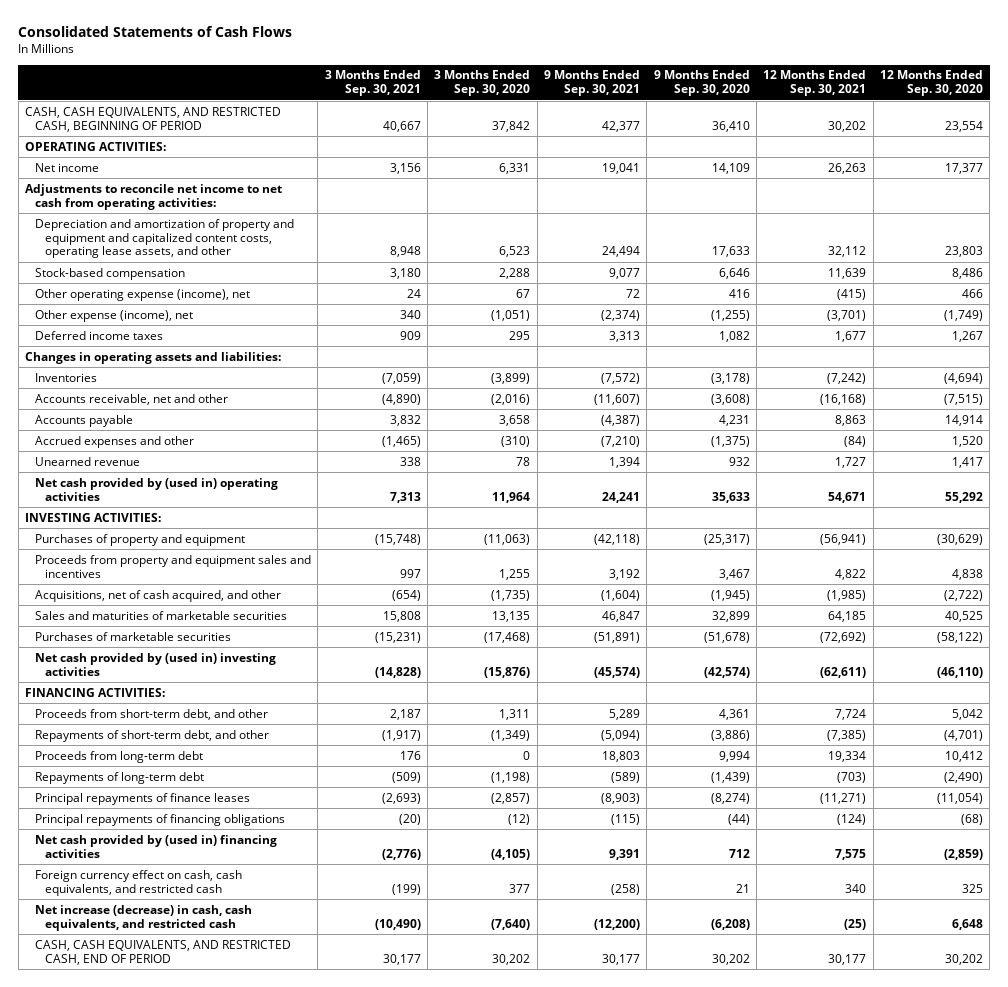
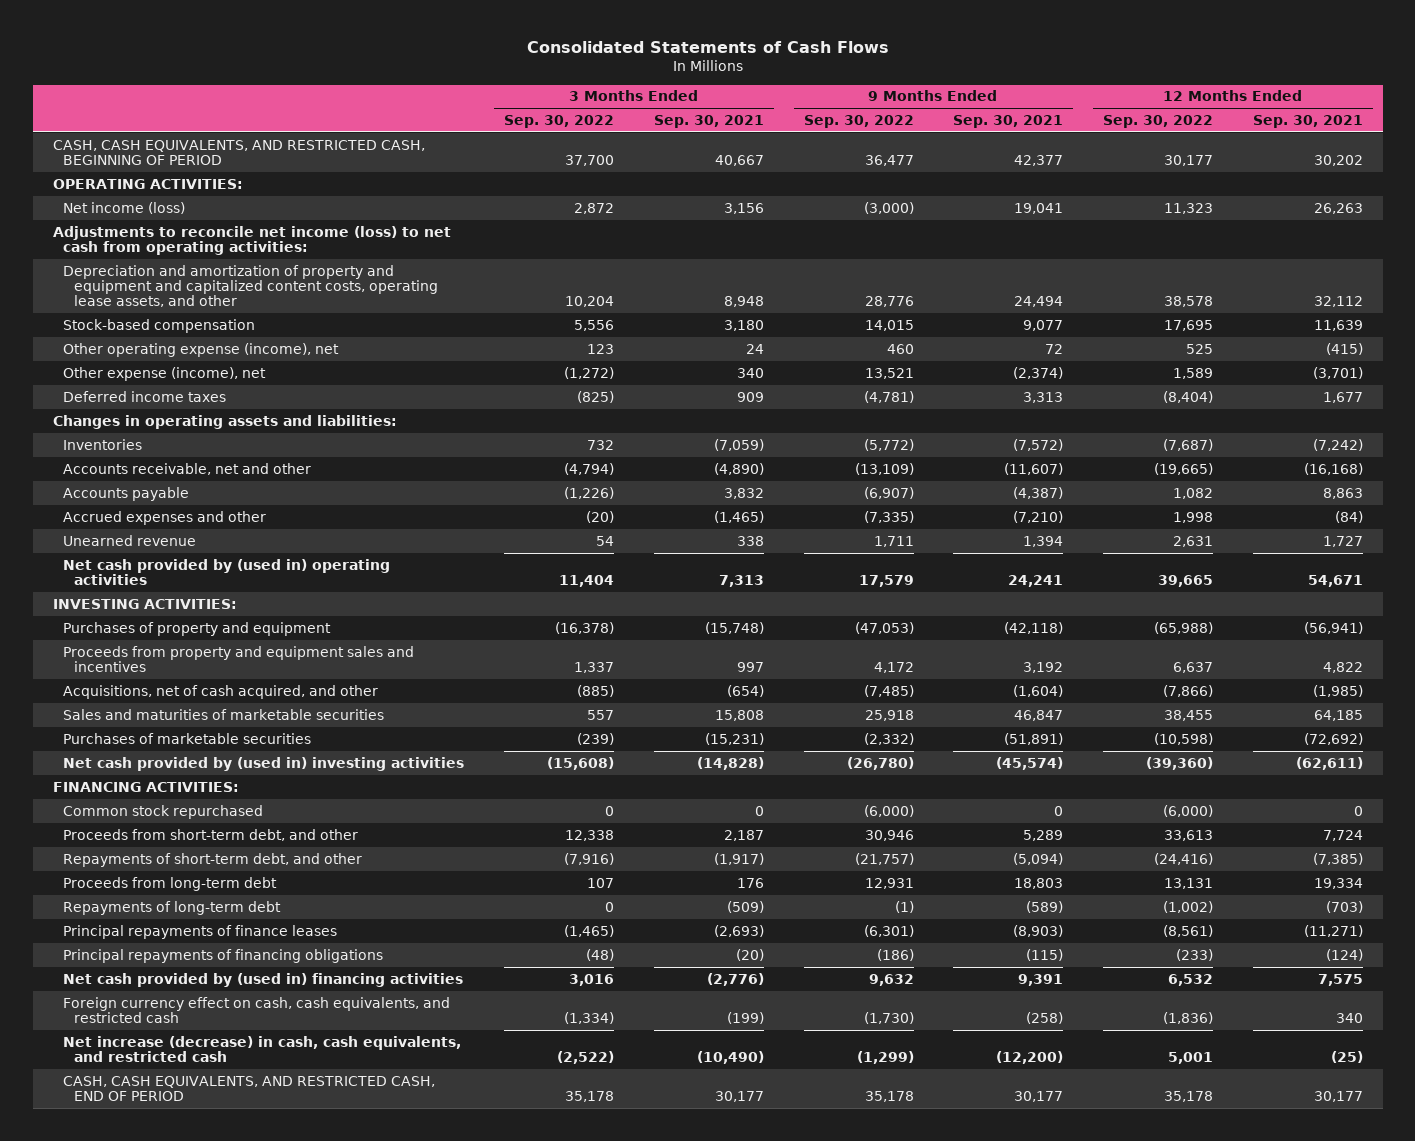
- | 3 Months Ended Sep. 30, 2021 | 3 Months Ended Sep. 30, 2020 | 9 Months Ended Sep. 30, 2021 | 9 Months Ended Sep. 30, 2020 | 12 Months Ended Sep. 30, 2021 | 12 Months Ended Sep. 30, 2020
+ | 3 Months Ended Sep. 30, 2022 | 3 Months Ended Sep. 30, 2021 | 9 Months Ended Sep. 30, 2022 | 9 Months Ended Sep. 30, 2021 | 12 Months Ended Sep. 30, 2022 | 12 Months Ended Sep. 30, 2021
- Net income | 3,156 | 6,331 | 19,041 | 14,109 | 26,263 | 17,377
- Adjustments to reconcile net income to net cash from operating activities:
+ Net income (loss) | 2,872 | 3,156 | (3,000) | 19,041 | 11,323 | 26,263
+ Adjustments to reconcile net income (loss) to net cash from operating activities:
+ Common stock repurchased | 0 | 0 | (6,000) | 0 | (6,000) | 0

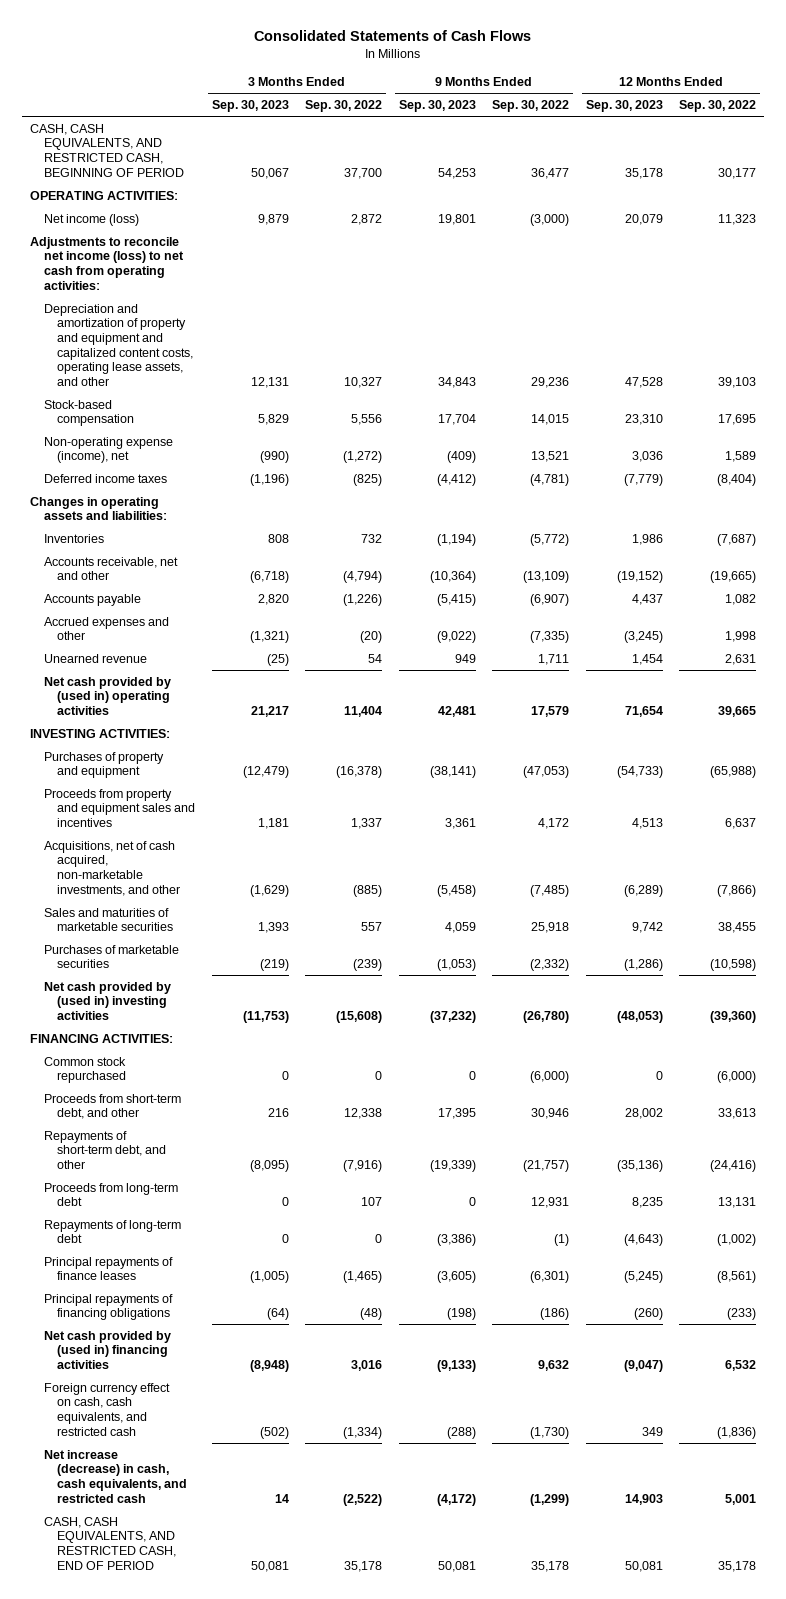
- | 3 Months Ended Sep. 30, 2022 | 3 Months Ended Sep. 30, 2021 | 9 Months Ended Sep. 30, 2022 | 9 Months Ended Sep. 30, 2021 | 12 Months Ended Sep. 30, 2022 | 12 Months Ended Sep. 30, 2021
+ | 3 Months Ended Sep. 30, 2023 | 3 Months Ended Sep. 30, 2022 | 9 Months Ended Sep. 30, 2023 | 9 Months Ended Sep. 30, 2022 | 12 Months Ended Sep. 30, 2023 | 12 Months Ended Sep. 30, 2022
- Depreciation and amortization of property and equipment and capitalized content costs, operating lease assets, and other | 10,204 | 8,948 | 28,776 | 24,494 | 38,578 | 32,112
+ Depreciation and amortization of property and equipment and capitalized content costs, operating lease assets, and other | 12,131 | 10,327 | 34,843 | 29,236 | 47,528 | 39,103
- Other operating expense (income), net | 123 | 24 | 460 | 72 | 525 | (415)
- Other expense (income), net | (1,272) | 340 | 13,521 | (2,374) | 1,589 | (3,701)
+ Non-operating expense (income), net | (990) | (1,272) | (409) | 13,521 | 3,036 | 1,589
- Acquisitions, net of cash acquired, and other | (885) | (654) | (7,485) | (1,604) | (7,866) | (1,985)
+ Acquisitions, net of cash acquired, non-marketable investments, and other | (1,629) | (885) | (5,458) | (7,485) | (6,289) | (7,866)

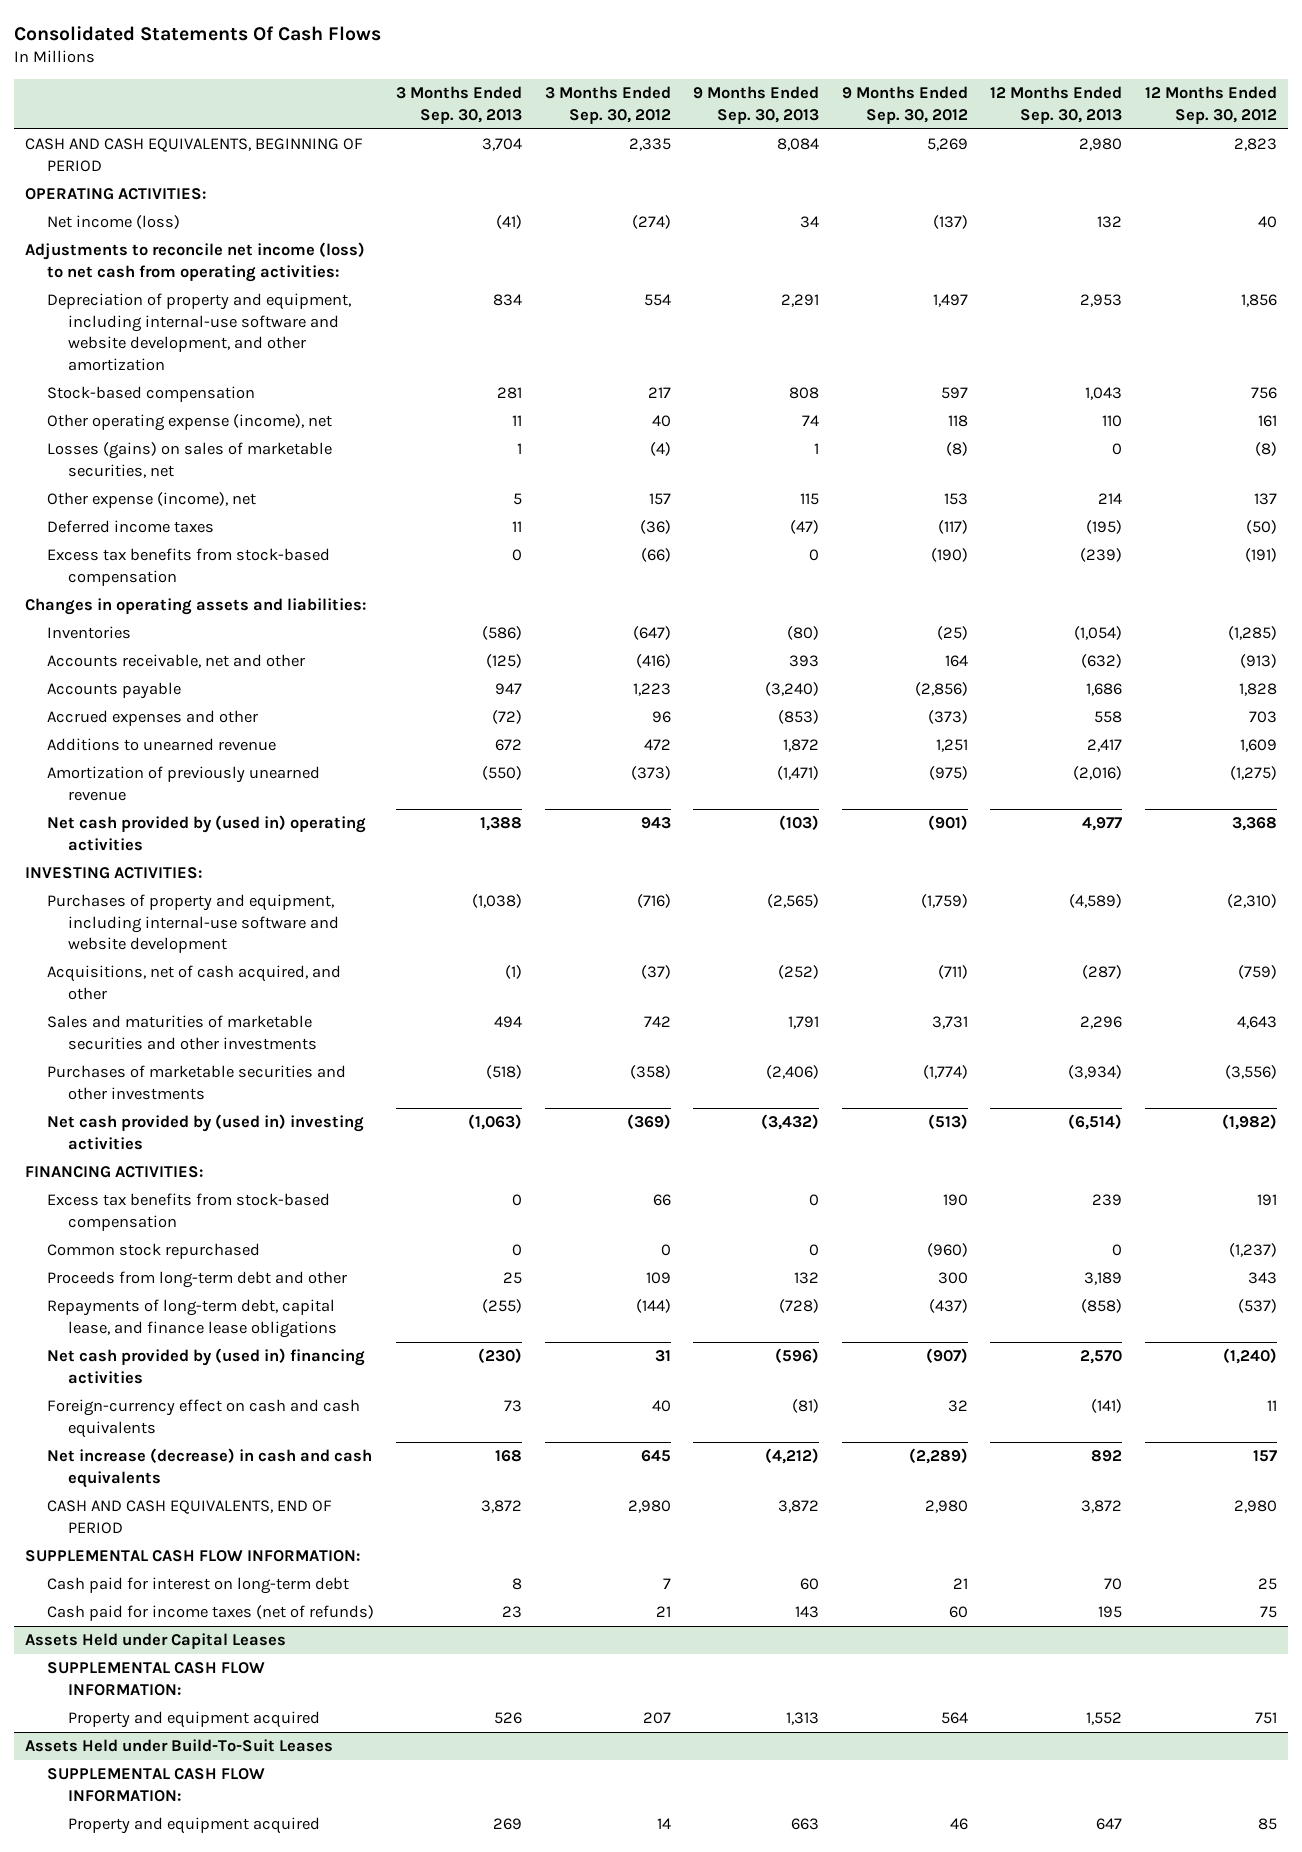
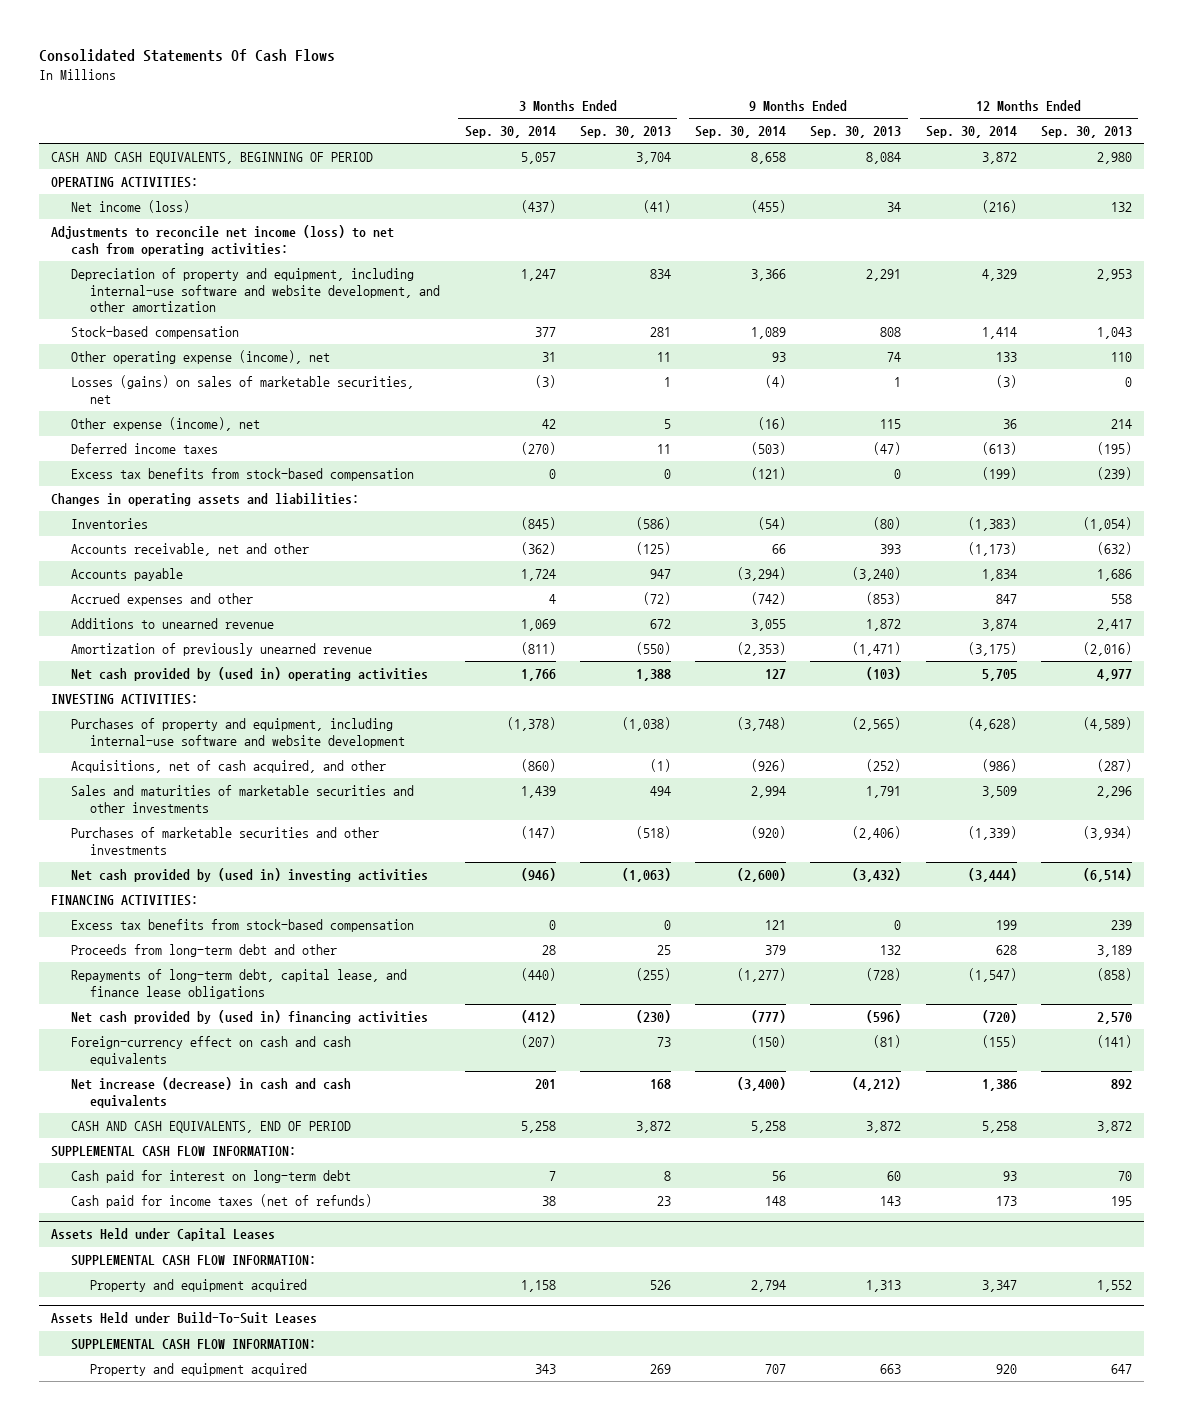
- | 3 Months Ended Sep. 30, 2013 | 3 Months Ended Sep. 30, 2012 | 9 Months Ended Sep. 30, 2013 | 9 Months Ended Sep. 30, 2012 | 12 Months Ended Sep. 30, 2013 | 12 Months Ended Sep. 30, 2012
+ | 3 Months Ended Sep. 30, 2014 | 3 Months Ended Sep. 30, 2013 | 9 Months Ended Sep. 30, 2014 | 9 Months Ended Sep. 30, 2013 | 12 Months Ended Sep. 30, 2014 | 12 Months Ended Sep. 30, 2013
- Common stock repurchased | 0 | 0 | 0 | (960) | 0 | (1,237)

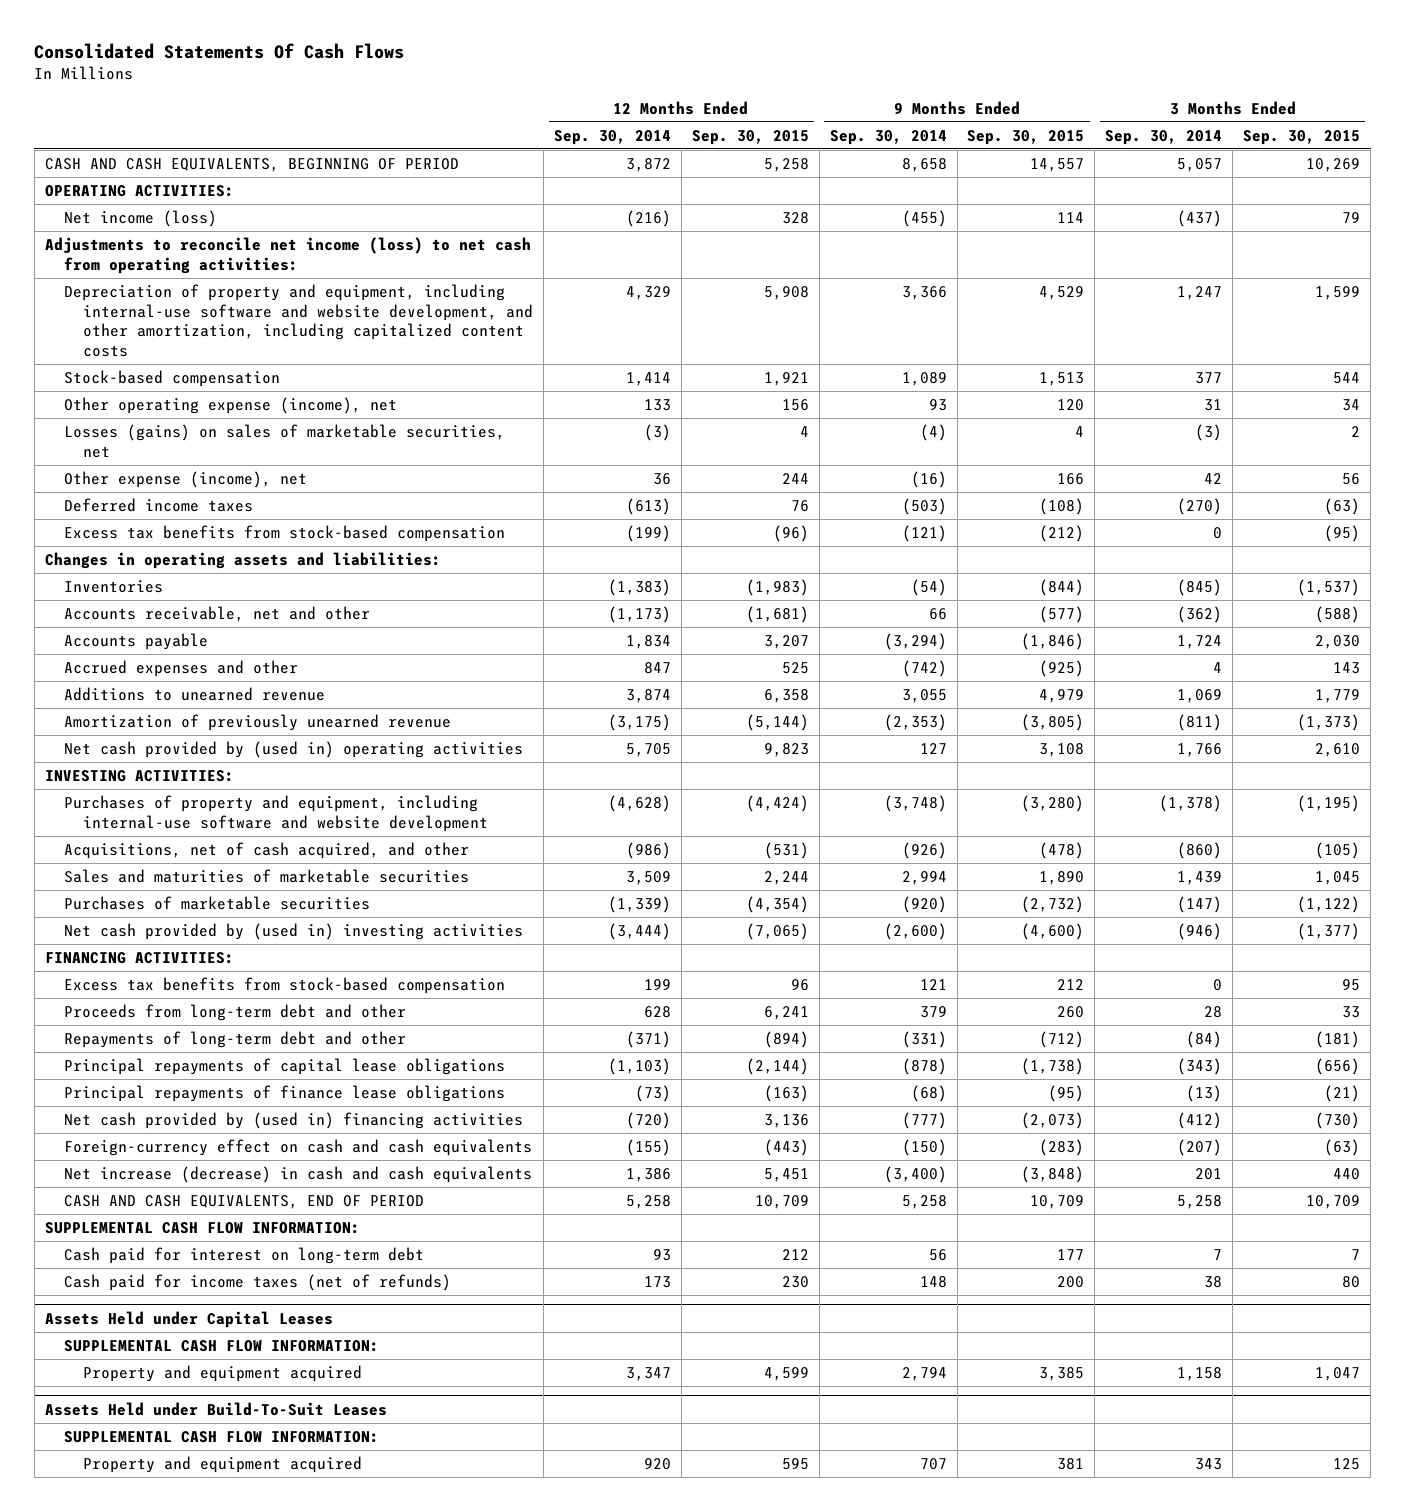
- | 3 Months Ended Sep. 30, 2014 | 3 Months Ended Sep. 30, 2013 | 9 Months Ended Sep. 30, 2014 | 9 Months Ended Sep. 30, 2013 | 12 Months Ended Sep. 30, 2014 | 12 Months Ended Sep. 30, 2013
+ | 12 Months Ended Sep. 30, 2014 | 12 Months Ended Sep. 30, 2015 | 9 Months Ended Sep. 30, 2014 | 9 Months Ended Sep. 30, 2015 | 3 Months Ended Sep. 30, 2014 | 3 Months Ended Sep. 30, 2015
- Depreciation of property and equipment, including internal-use software and website development, and other amortization | 1,247 | 834 | 3,366 | 2,291 | 4,329 | 2,953
+ Depreciation of property and equipment, including internal-use software and website development, and other amortization, including capitalized content costs | 4,329 | 5,908 | 3,366 | 4,529 | 1,247 | 1,599
- Sales and maturities of marketable securities and other investments | 1,439 | 494 | 2,994 | 1,791 | 3,509 | 2,296
- Purchases of marketable securities and other investments | (147) | (518) | (920) | (2,406) | (1,339) | (3,934)
+ Sales and maturities of marketable securities | 3,509 | 2,244 | 2,994 | 1,890 | 1,439 | 1,045
+ Purchases of marketable securities | (1,339) | (4,354) | (920) | (2,732) | (147) | (1,122)
- Repayments of long-term debt, capital lease, and finance lease obligations | (440) | (255) | (1,277) | (728) | (1,547) | (858)
+ Repayments of long-term debt and other | (371) | (894) | (331) | (712) | (84) | (181)
+ Principal repayments of capital lease obligations | (1,103) | (2,144) | (878) | (1,738) | (343) | (656)
+ Principal repayments of finance lease obligations | (73) | (163) | (68) | (95) | (13) | (21)

